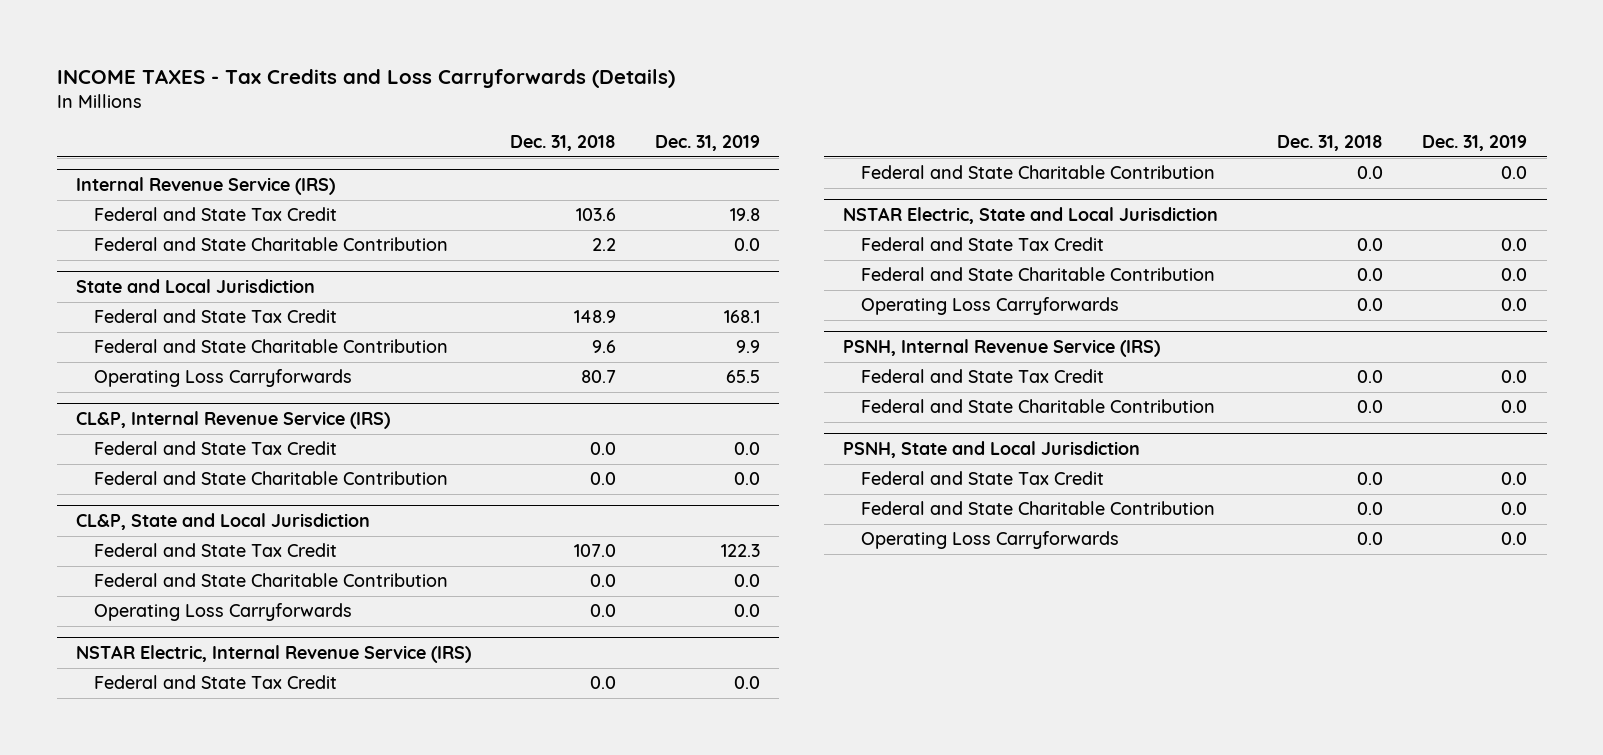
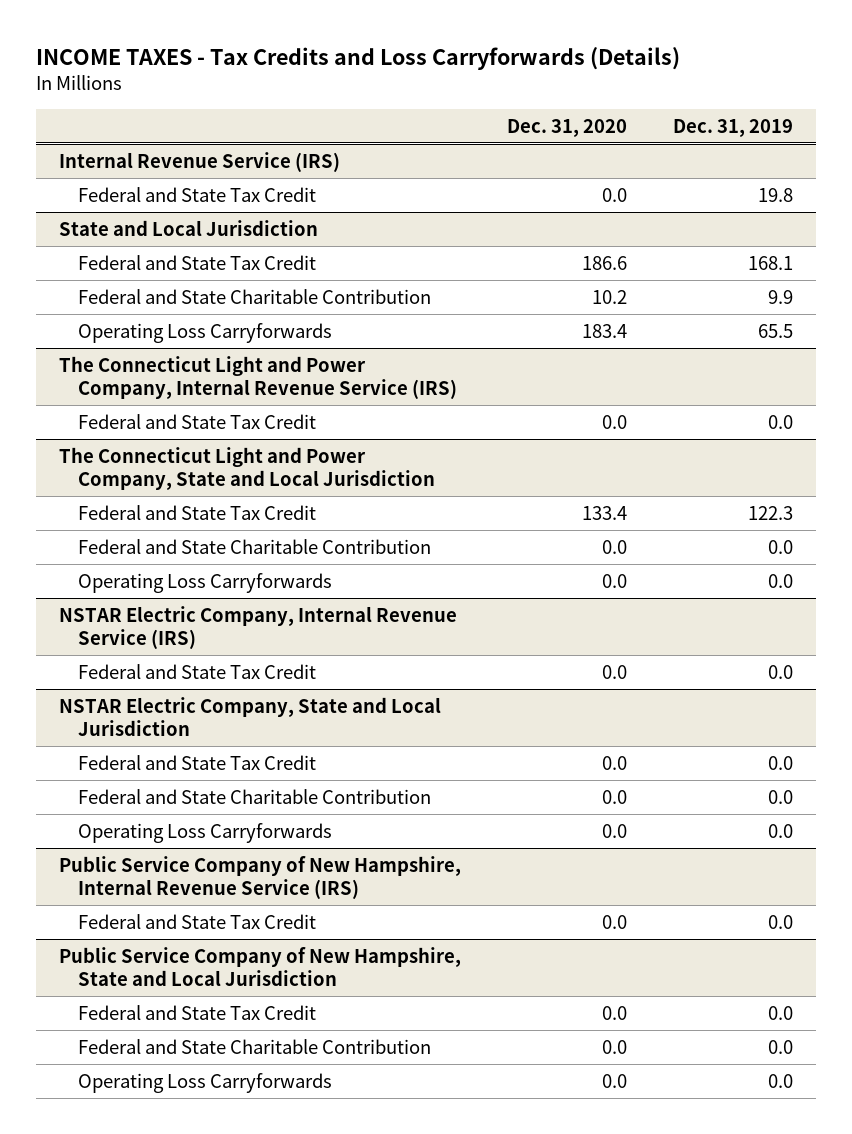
- | Dec. 31, 2018 | Dec. 31, 2019
+ | Dec. 31, 2020 | Dec. 31, 2019
@ Internal Revenue Service (IRS)
- Federal and State Charitable Contribution | 2.2 | 0.0
- CL&P, Internal Revenue Service (IRS)
+ The Connecticut Light and Power Company, Internal Revenue Service (IRS)
- Federal and State Charitable Contribution | 0.0 | 0.0
- CL&P, State and Local Jurisdiction
+ The Connecticut Light and Power Company, State and Local Jurisdiction
- NSTAR Electric, Internal Revenue Service (IRS)
+ NSTAR Electric Company, Internal Revenue Service (IRS)
- Federal and State Charitable Contribution | 0.0 | 0.0
- NSTAR Electric, State and Local Jurisdiction
+ NSTAR Electric Company, State and Local Jurisdiction
- PSNH, Internal Revenue Service (IRS)
+ Public Service Company of New Hampshire, Internal Revenue Service (IRS)
- Federal and State Charitable Contribution | 0.0 | 0.0
- PSNH, State and Local Jurisdiction
+ Public Service Company of New Hampshire, State and Local Jurisdiction

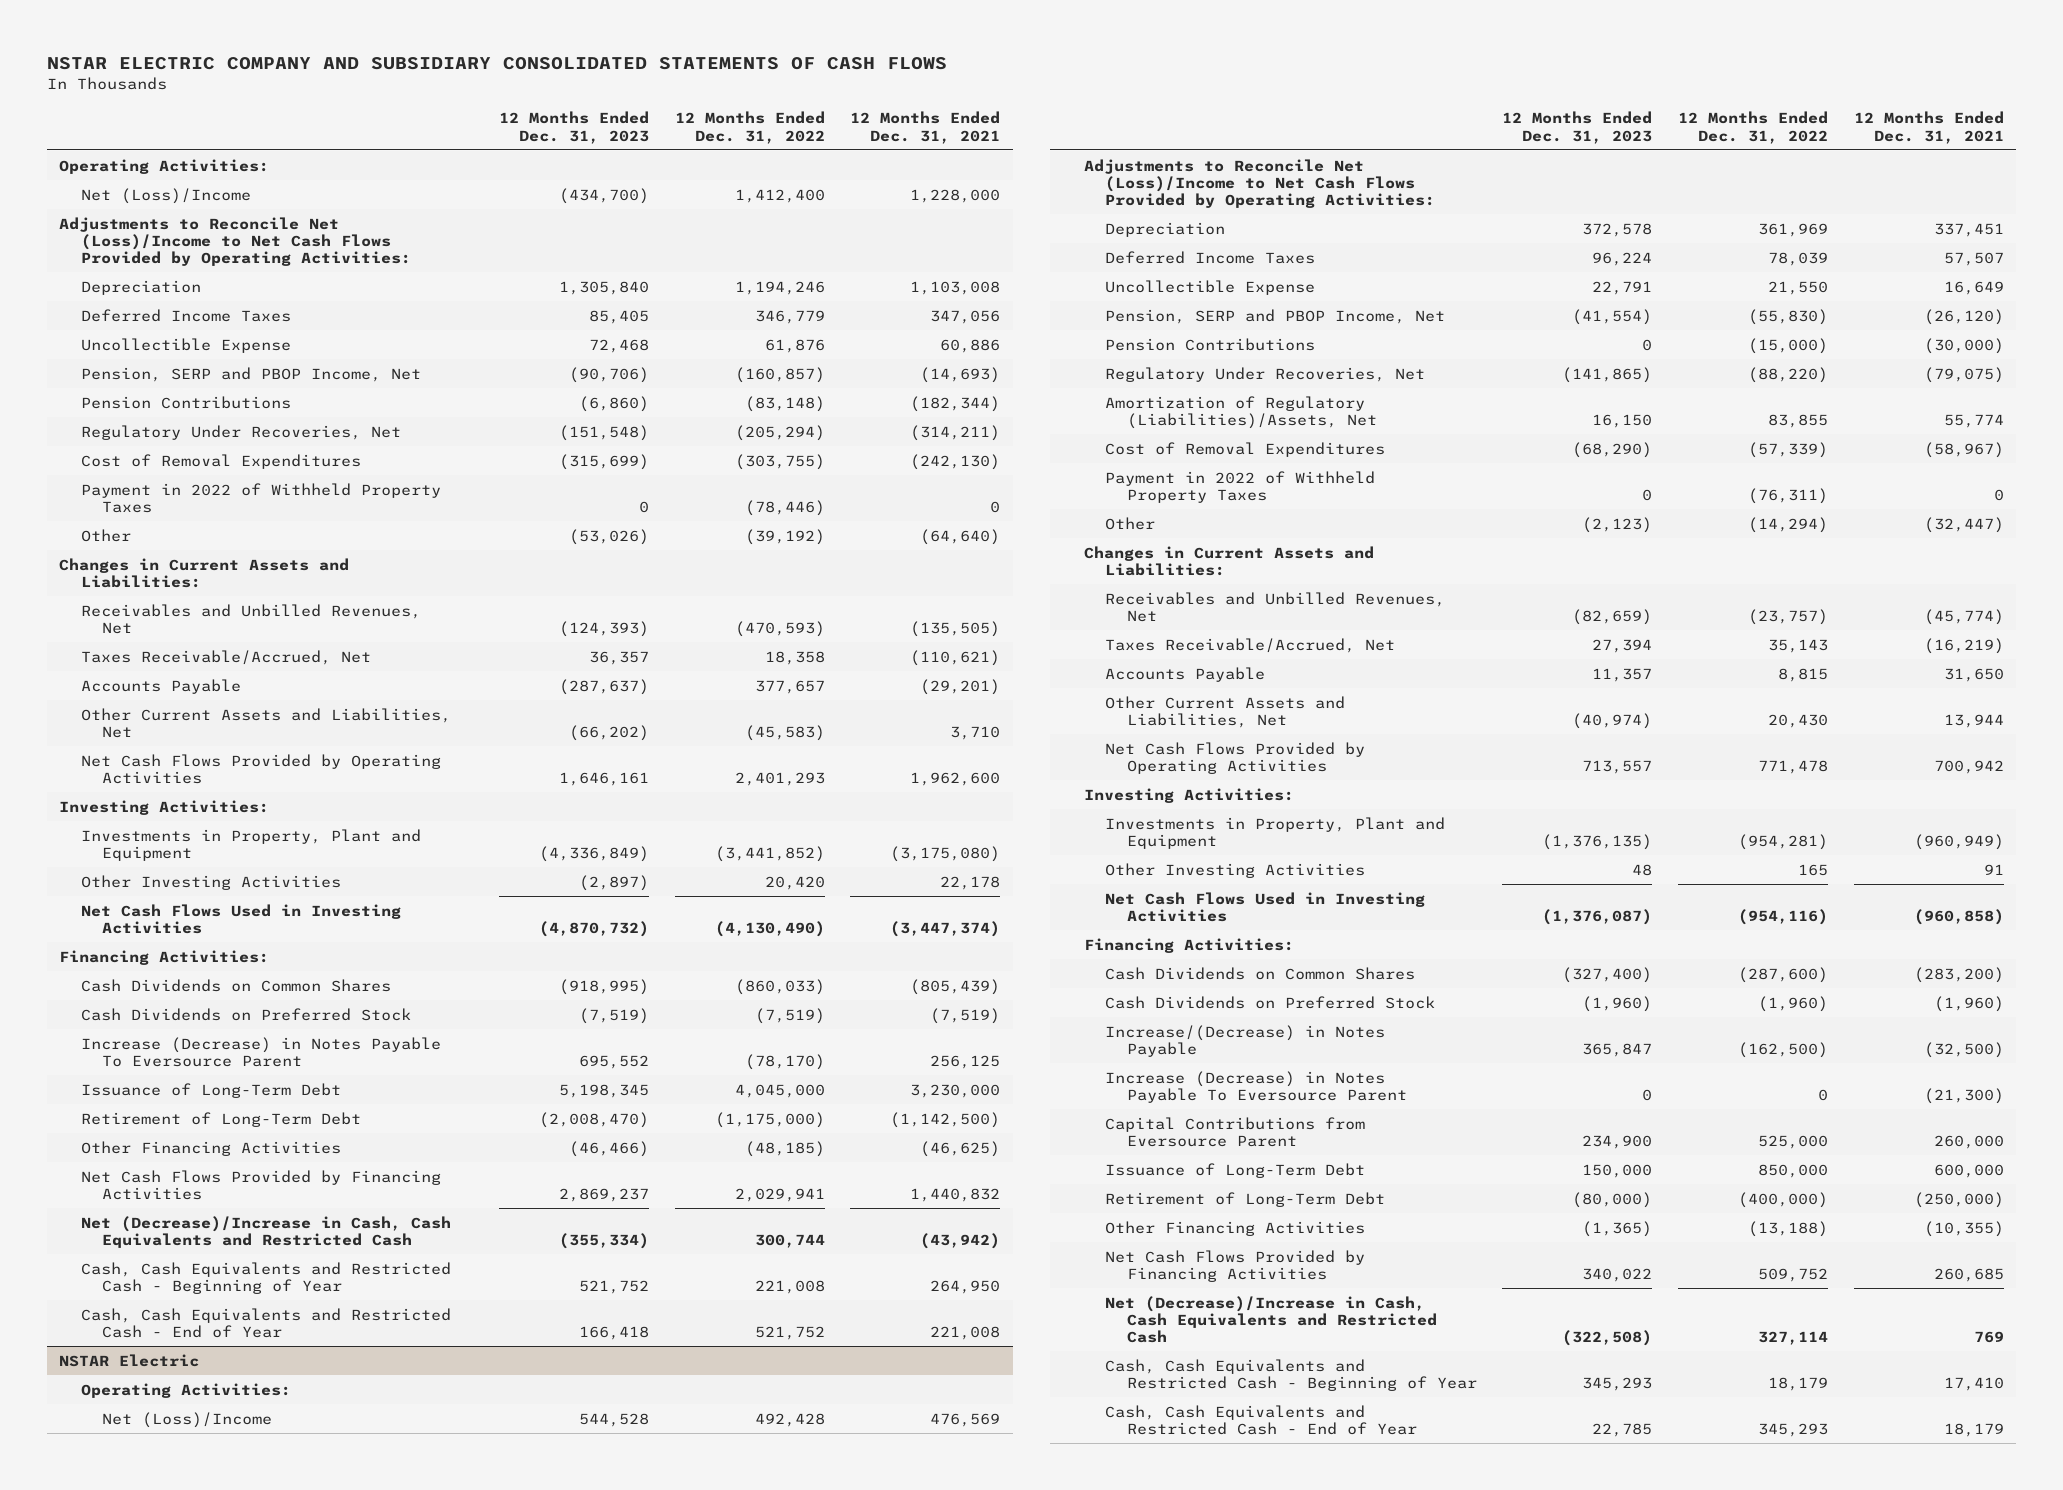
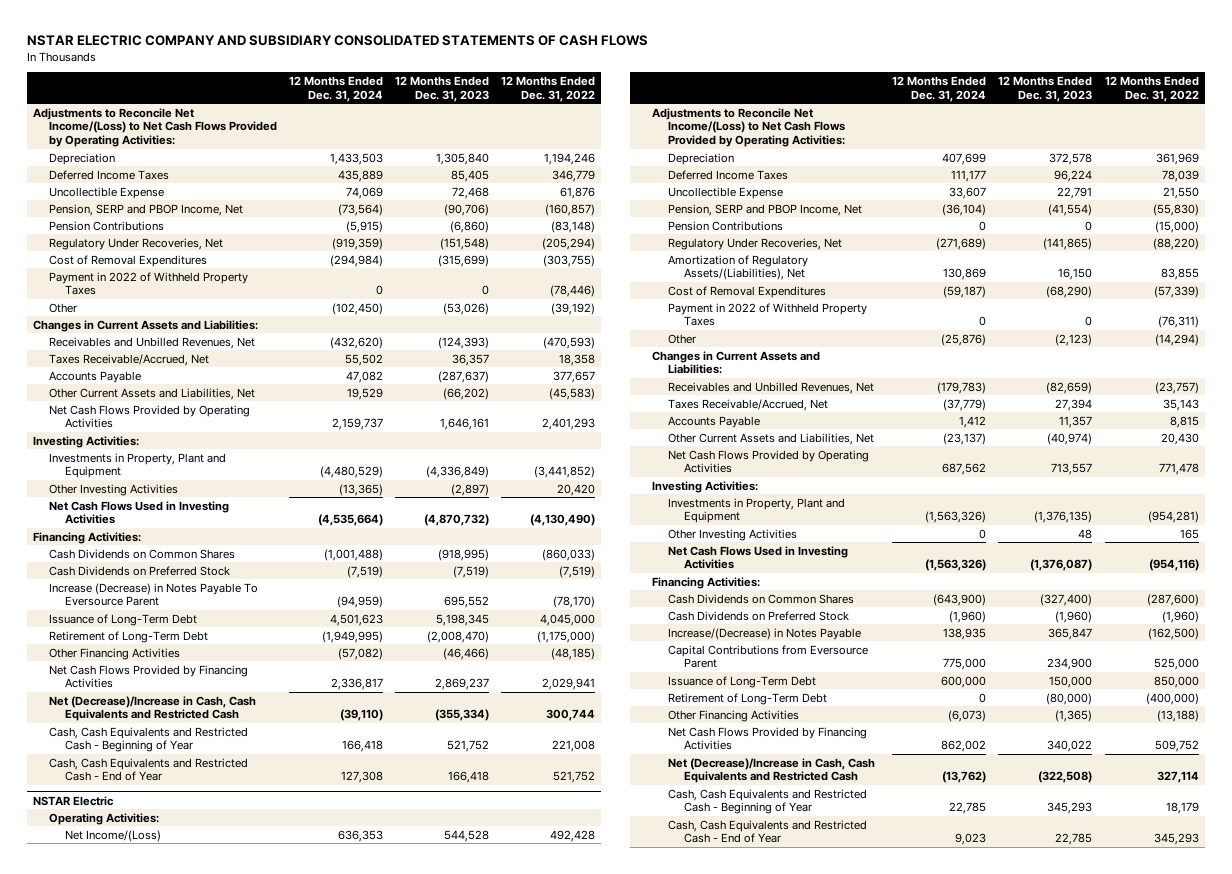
- | 12 Months Ended Dec. 31, 2023 | 12 Months Ended Dec. 31, 2022 | 12 Months Ended Dec. 31, 2021
+ | 12 Months Ended Dec. 31, 2024 | 12 Months Ended Dec. 31, 2023 | 12 Months Ended Dec. 31, 2022
- Operating Activities:
- Net (Loss)/Income | (434,700) | 1,412,400 | 1,228,000
- Adjustments to Reconcile Net (Loss)/Income to Net Cash Flows Provided by Operating Activities:
+ Adjustments to Reconcile Net Income/(Loss) to Net Cash Flows Provided by Operating Activities:
@ NSTAR Electric
- Net (Loss)/Income | 544,528 | 492,428 | 476,569
- Adjustments to Reconcile Net (Loss)/Income to Net Cash Flows Provided by Operating Activities:
+ Net Income/(Loss) | 636,353 | 544,528 | 492,428
+ Adjustments to Reconcile Net Income/(Loss) to Net Cash Flows Provided by Operating Activities:
- Amortization of Regulatory (Liabilities)/Assets, Net | 16,150 | 83,855 | 55,774
+ Amortization of Regulatory Assets/(Liabilities), Net | 130,869 | 16,150 | 83,855
- Increase (Decrease) in Notes Payable To Eversource Parent | 0 | 0 | (21,300)

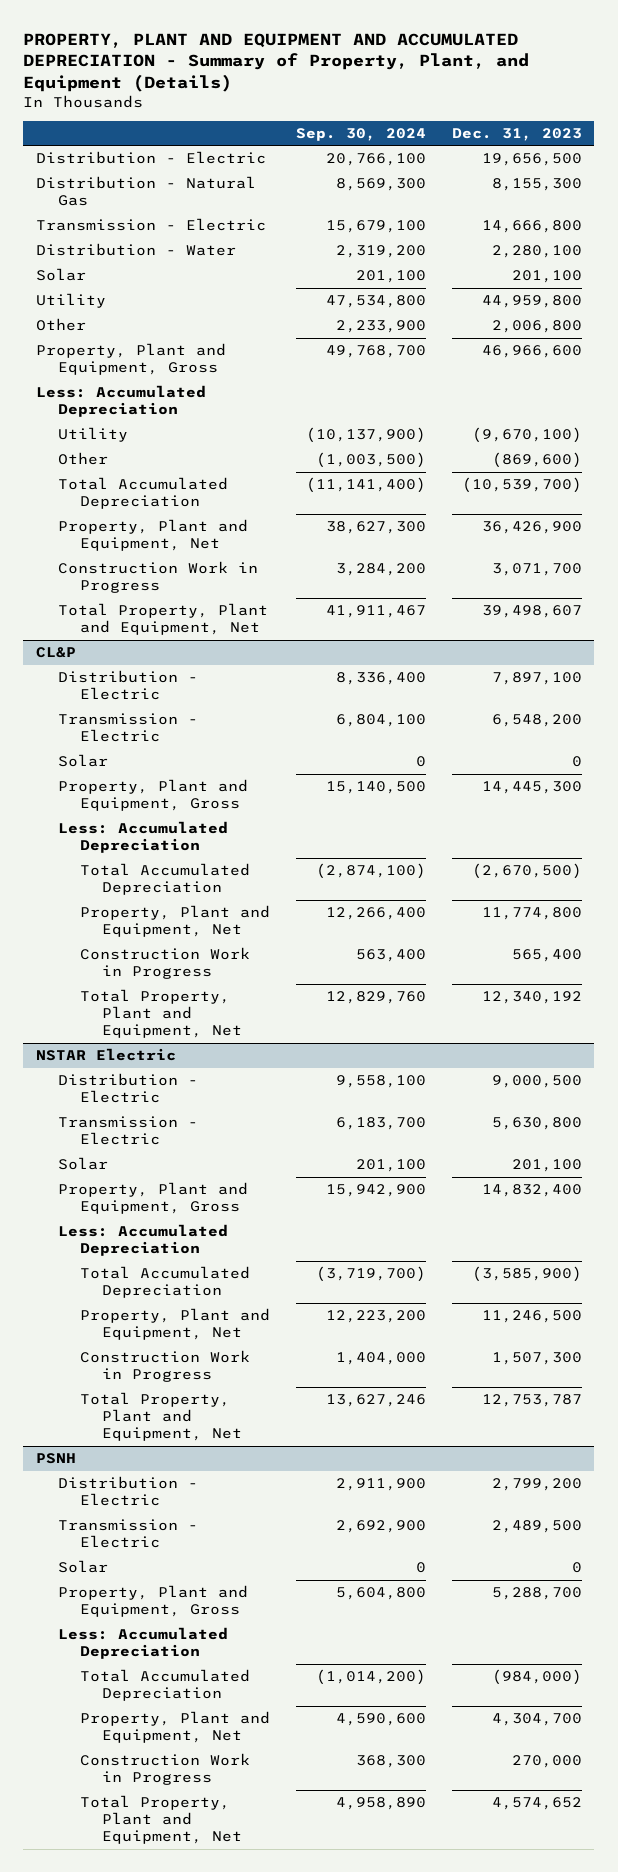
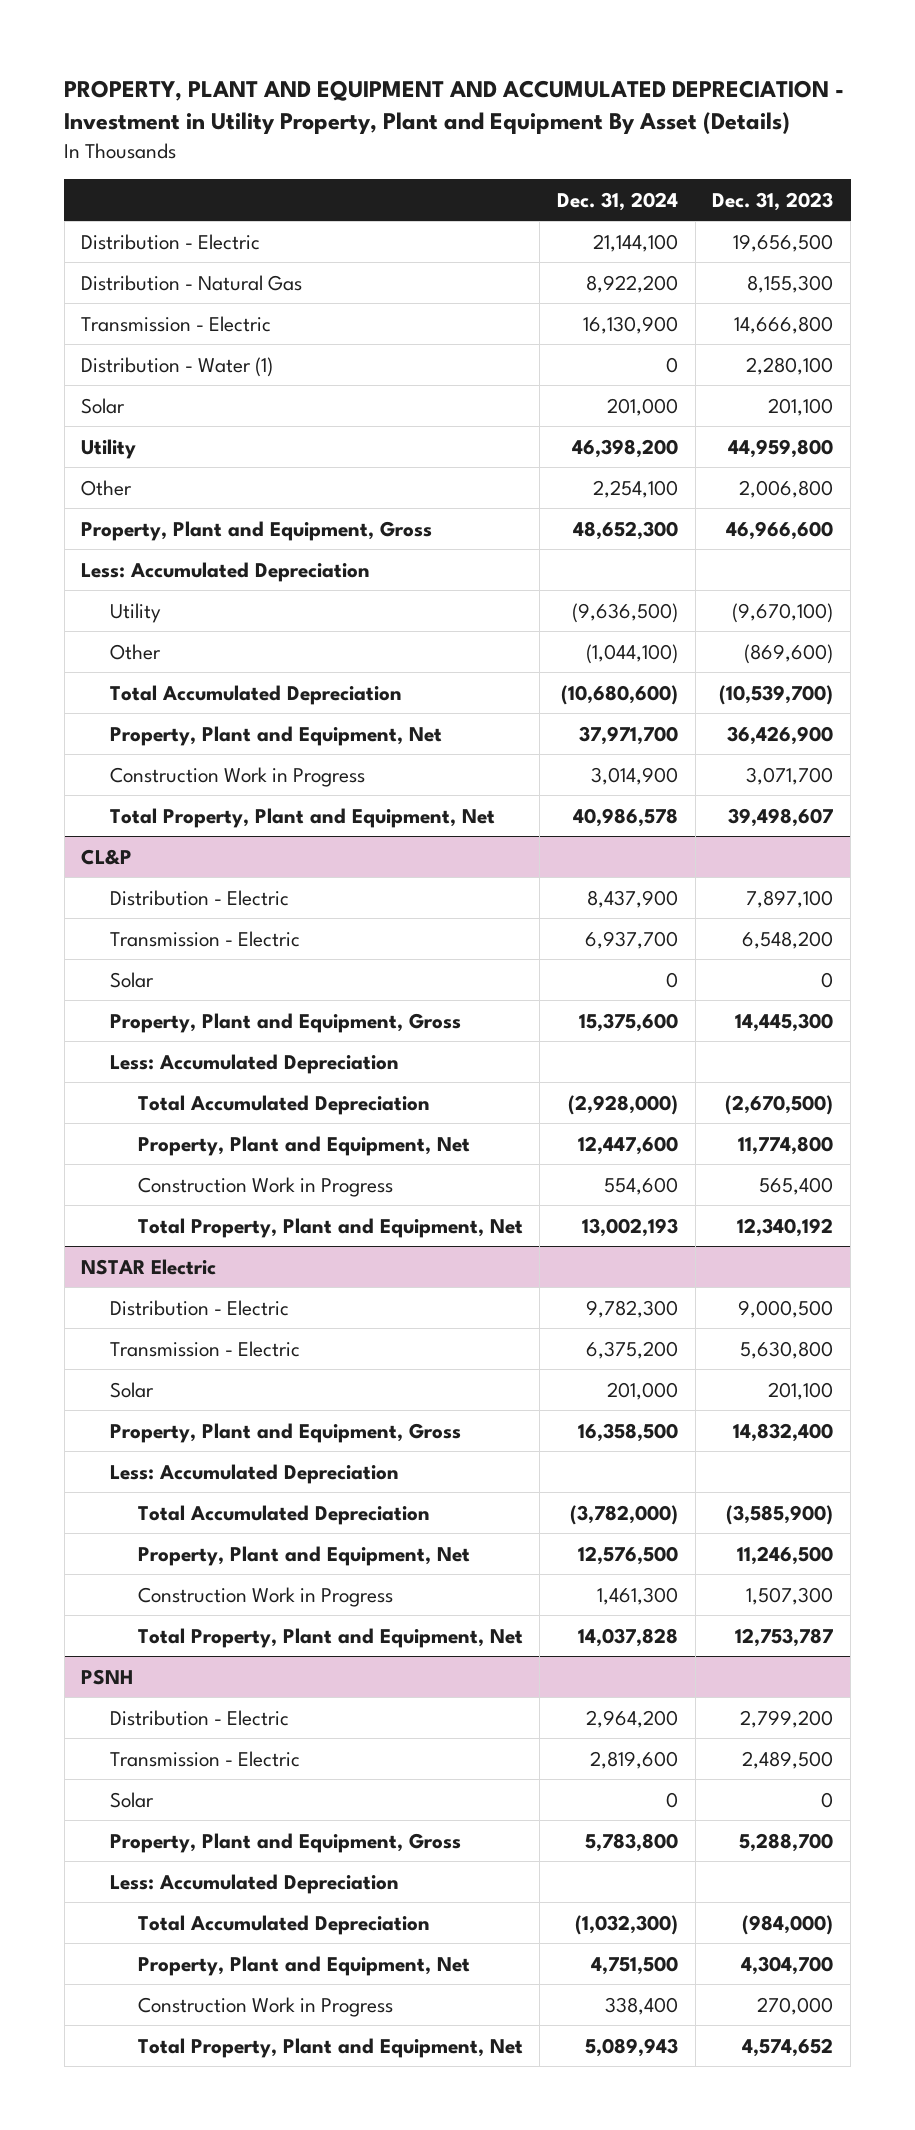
- PROPERTY, PLANT AND EQUIPMENT AND ACCUMULATED DEPRECIATION - Summary of Property, Plant, and Equipment (Details)
+ PROPERTY, PLANT AND EQUIPMENT AND ACCUMULATED DEPRECIATION - Investment in Utility Property, Plant and Equipment By Asset (Details)
- | Sep. 30, 2024 | Dec. 31, 2023
+ | Dec. 31, 2024 | Dec. 31, 2023
- Distribution - Water | 2,319,200 | 2,280,100
+ Distribution - Water (1) | 0 | 2,280,100

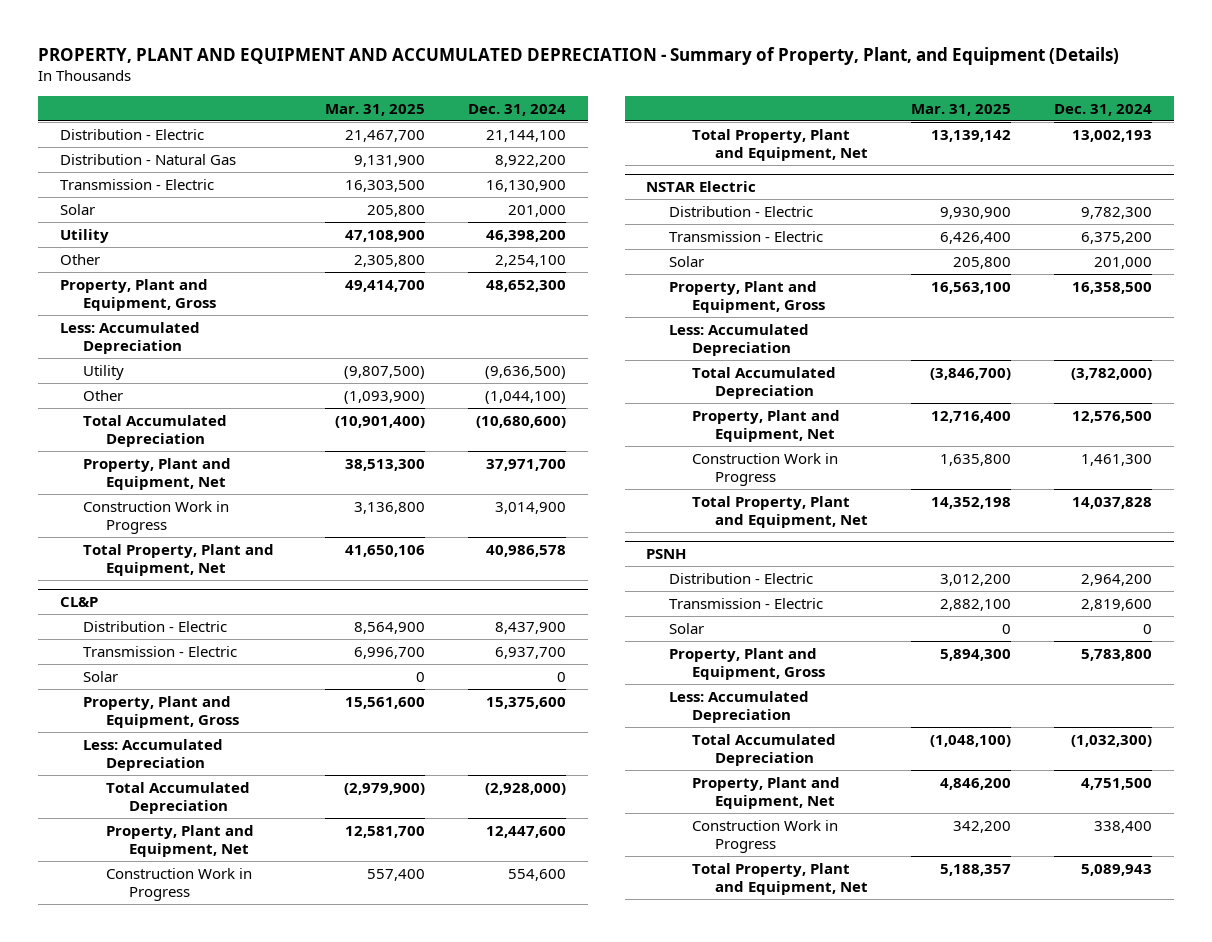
- PROPERTY, PLANT AND EQUIPMENT AND ACCUMULATED DEPRECIATION - Investment in Utility Property, Plant and Equipment By Asset (Details)
+ PROPERTY, PLANT AND EQUIPMENT AND ACCUMULATED DEPRECIATION - Summary of Property, Plant, and Equipment (Details)
- | Dec. 31, 2024 | Dec. 31, 2023
+ | Mar. 31, 2025 | Dec. 31, 2024
- Distribution - Water (1) | 0 | 2,280,100

